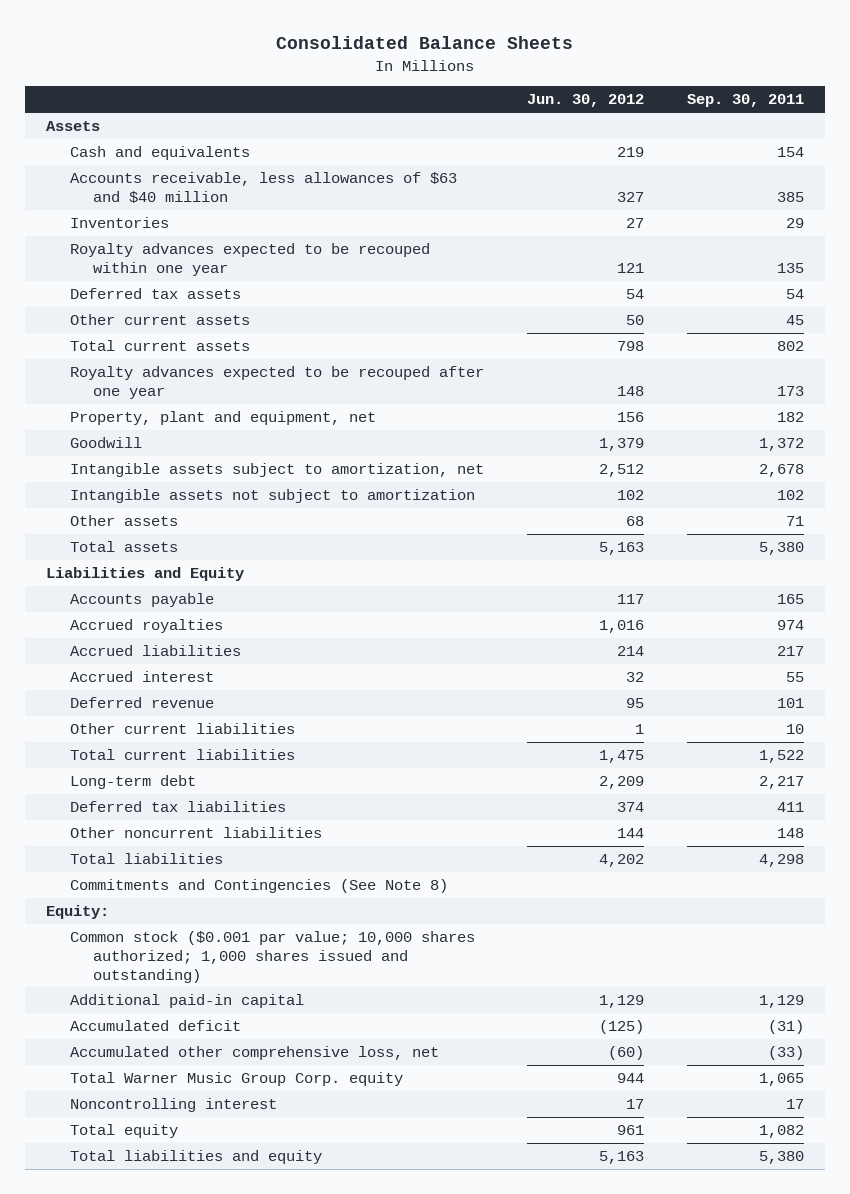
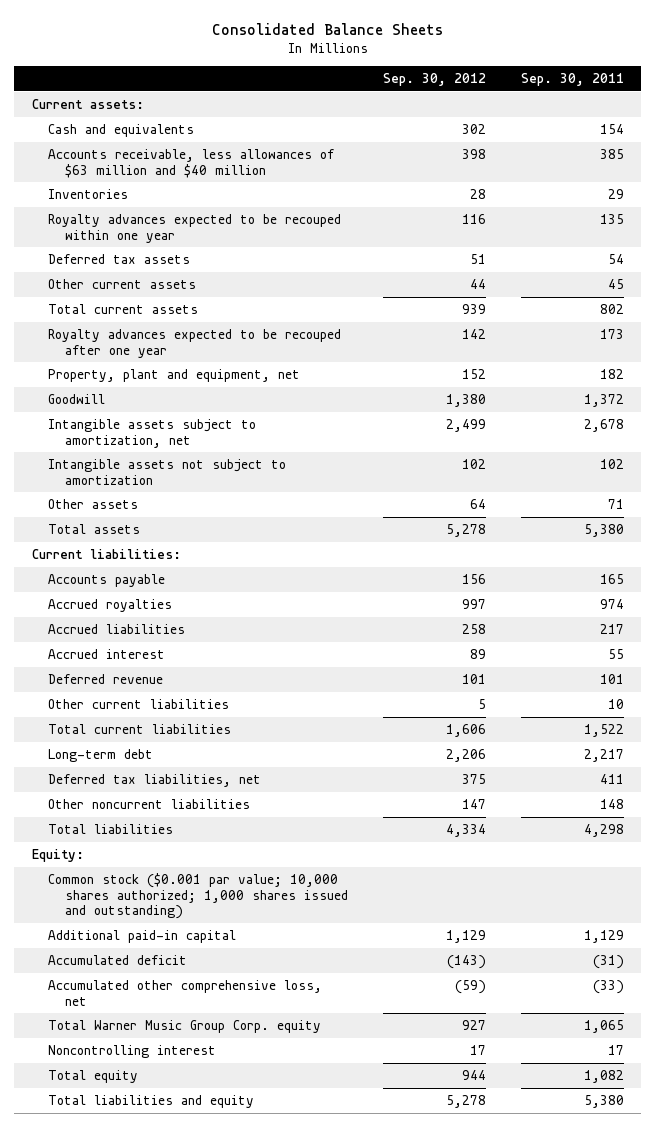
- | Jun. 30, 2012 | Sep. 30, 2011
+ | Sep. 30, 2012 | Sep. 30, 2011
- Assets
+ Current assets:
- Accounts receivable, less allowances of $63 and $40 million | 327 | 385
+ Accounts receivable, less allowances of $63 million and $40 million | 398 | 385
- Liabilities and Equity
+ Current liabilities:
- Deferred tax liabilities | 374 | 411
+ Deferred tax liabilities, net | 375 | 411
- Commitments and Contingencies (See Note 8)

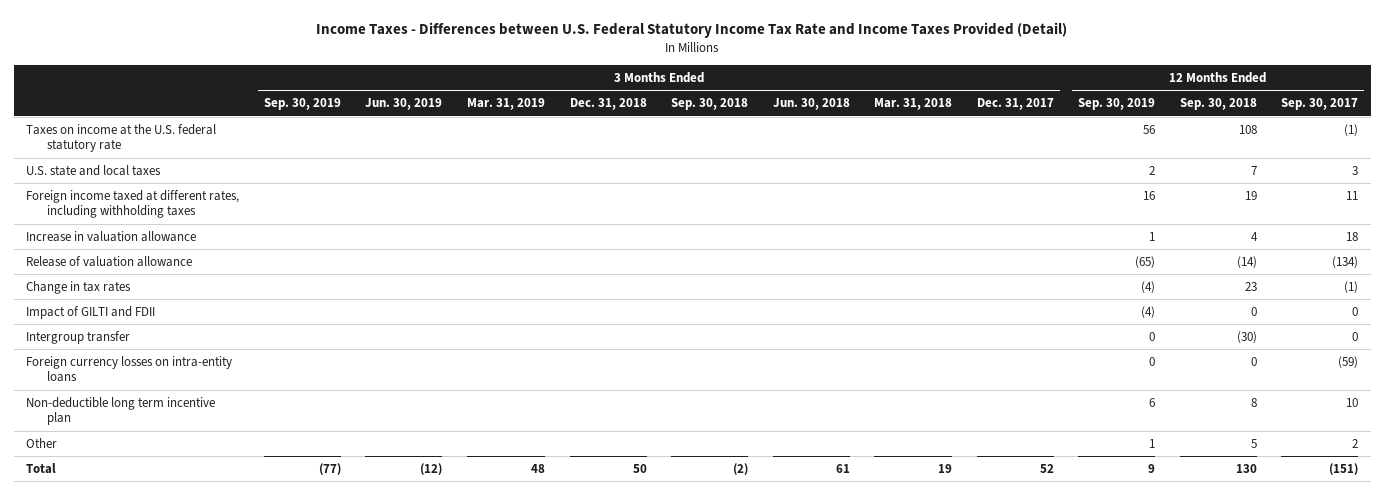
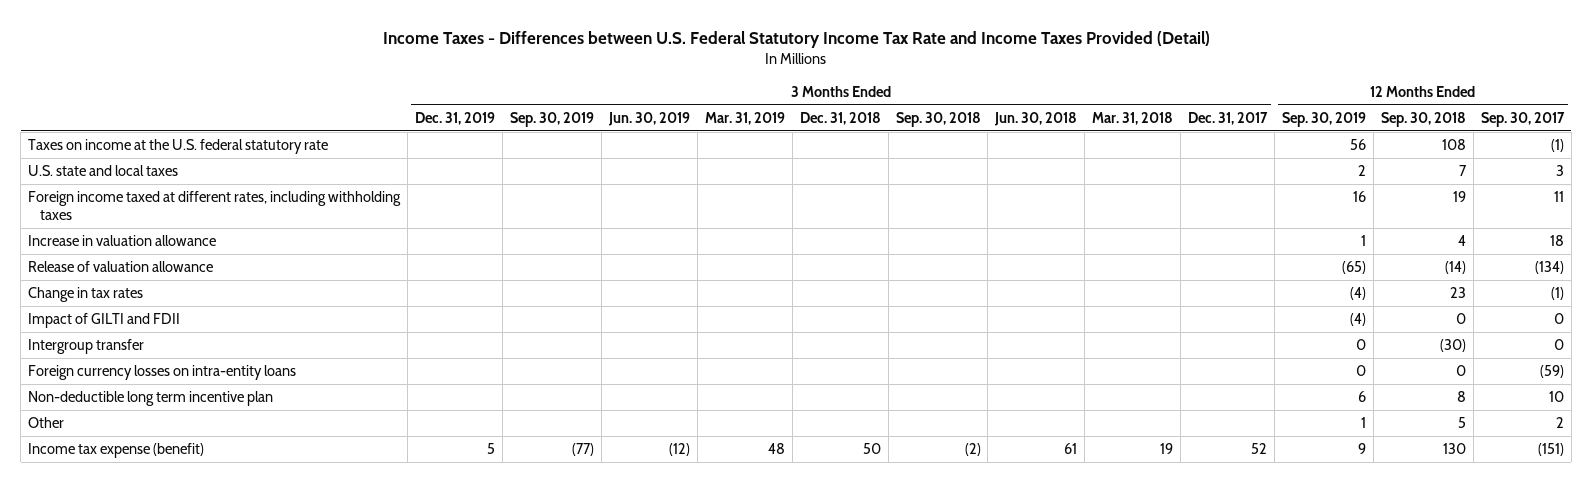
- | 3 Months Ended Sep. 30, 2019 | 3 Months Ended Jun. 30, 2019 | 3 Months Ended Mar. 31, 2019 | 3 Months Ended Dec. 31, 2018 | 3 Months Ended Sep. 30, 2018 | 3 Months Ended Jun. 30, 2018 | 3 Months Ended Mar. 31, 2018 | 3 Months Ended Dec. 31, 2017 | 12 Months Ended Sep. 30, 2019 | 12 Months Ended Sep. 30, 2018 | 12 Months Ended Sep. 30, 2017
+ | 3 Months Ended Dec. 31, 2019 | 3 Months Ended Sep. 30, 2019 | 3 Months Ended Jun. 30, 2019 | 3 Months Ended Mar. 31, 2019 | 3 Months Ended Dec. 31, 2018 | 3 Months Ended Sep. 30, 2018 | 3 Months Ended Jun. 30, 2018 | 3 Months Ended Mar. 31, 2018 | 3 Months Ended Dec. 31, 2017 | 12 Months Ended Sep. 30, 2019 | 12 Months Ended Sep. 30, 2018 | 12 Months Ended Sep. 30, 2017
- Total | (77) | (12) | 48 | 50 | (2) | 61 | 19 | 52 | 9 | 130 | (151)
+ Income tax expense (benefit) | 5 | (77) | (12) | 48 | 50 | (2) | 61 | 19 | 52 | 9 | 130 | (151)

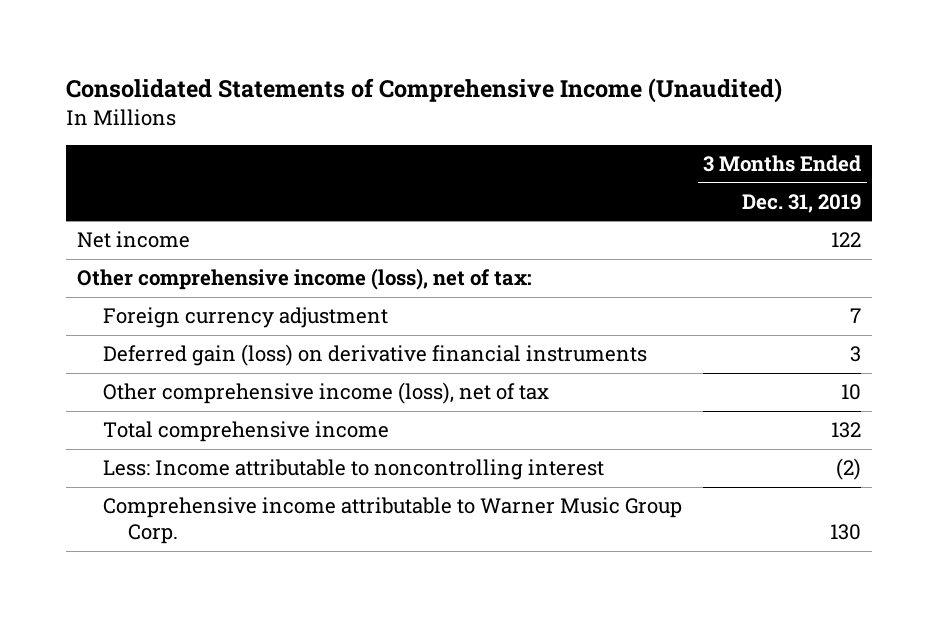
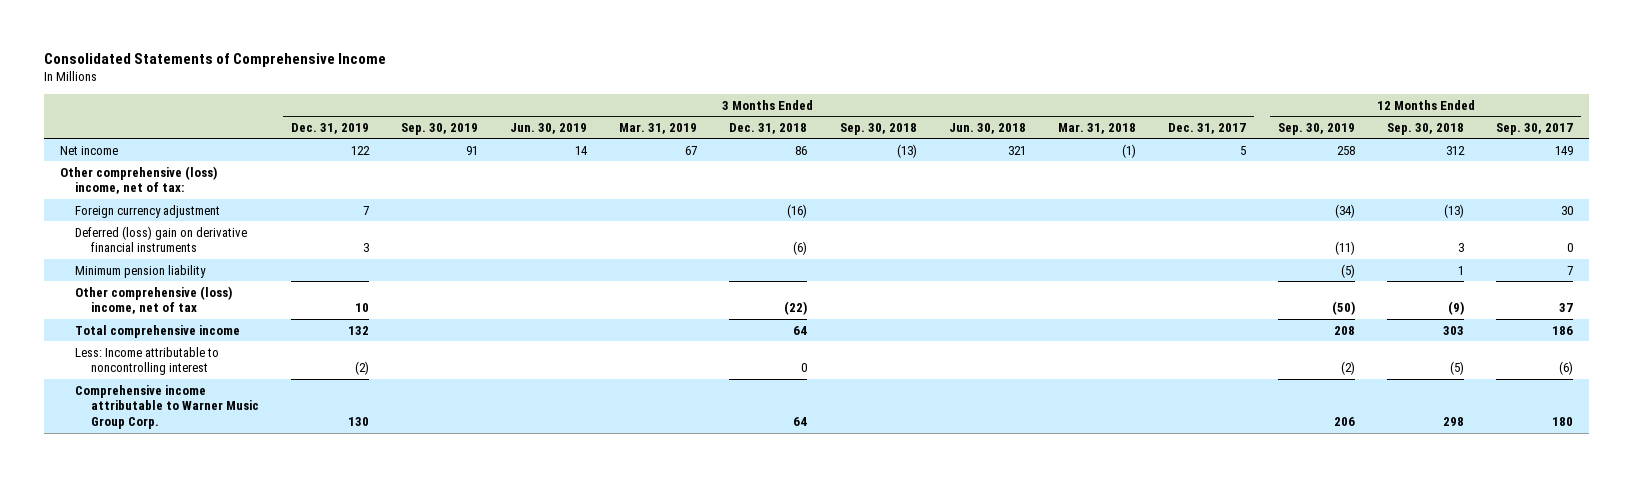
- Consolidated Statements of Comprehensive Income (Unaudited)
+ Consolidated Statements of Comprehensive Income
- | 3 Months Ended Dec. 31, 2019
+ | 3 Months Ended Dec. 31, 2019 | 3 Months Ended Sep. 30, 2019 | 3 Months Ended Jun. 30, 2019 | 3 Months Ended Mar. 31, 2019 | 3 Months Ended Dec. 31, 2018 | 3 Months Ended Sep. 30, 2018 | 3 Months Ended Jun. 30, 2018 | 3 Months Ended Mar. 31, 2018 | 3 Months Ended Dec. 31, 2017 | 12 Months Ended Sep. 30, 2019 | 12 Months Ended Sep. 30, 2018 | 12 Months Ended Sep. 30, 2017
- Other comprehensive income (loss), net of tax:
+ Other comprehensive (loss) income, net of tax:
- Deferred gain (loss) on derivative financial instruments | 3
- Other comprehensive income (loss), net of tax | 10
+ Deferred (loss) gain on derivative financial instruments | 3 | | | | (6) | | | | | (11) | 3 | 0
+ Minimum pension liability | | | | | | | | | | (5) | 1 | 7
+ Other comprehensive (loss) income, net of tax | 10 | | | | (22) | | | | | (50) | (9) | 37

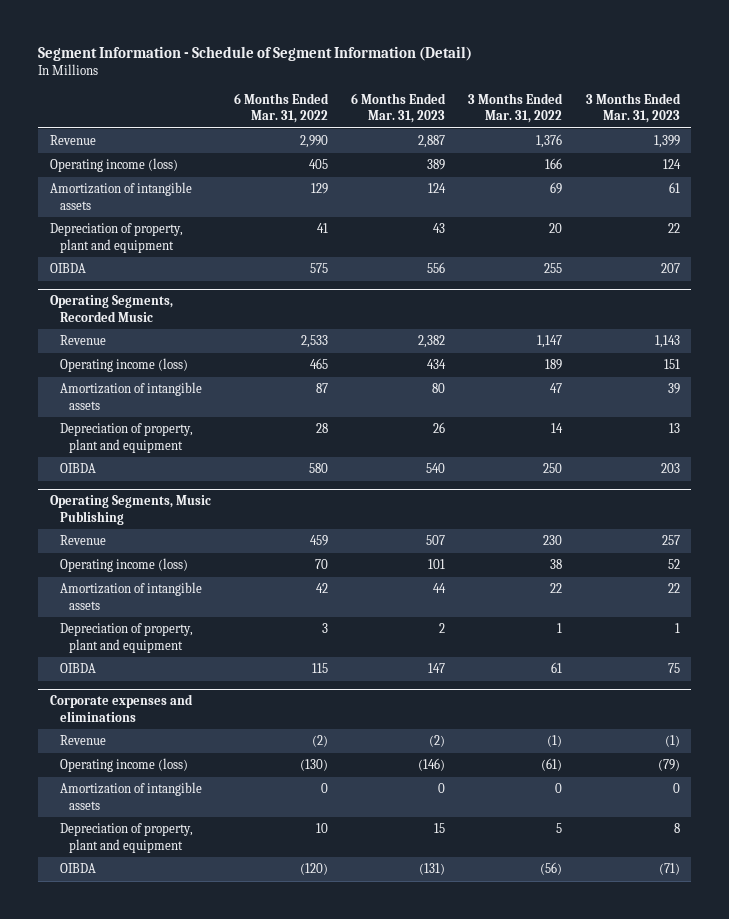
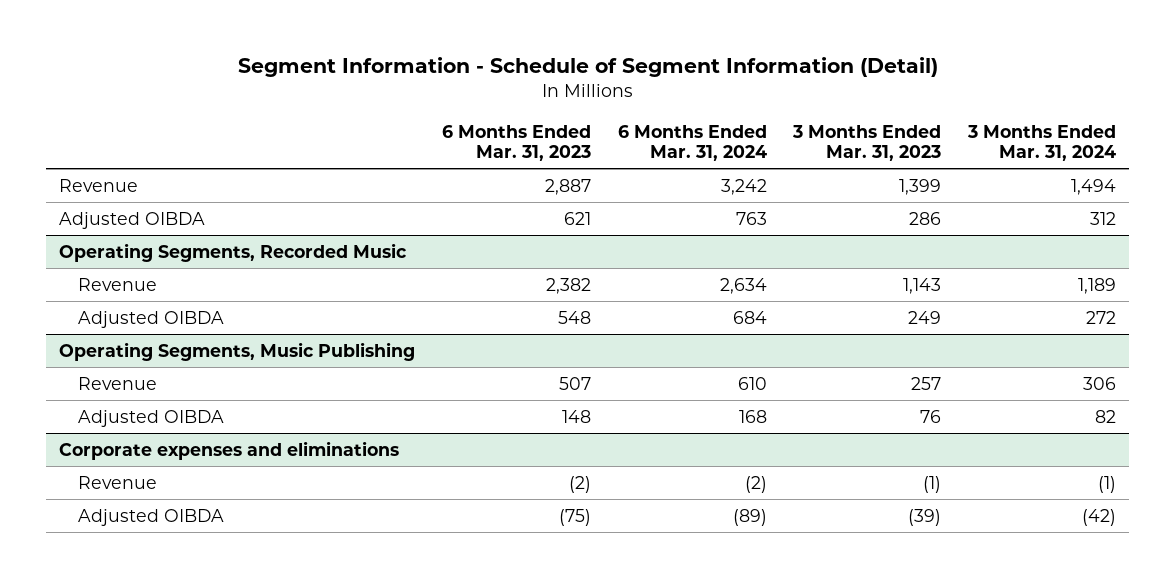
- | 6 Months Ended Mar. 31, 2022 | 6 Months Ended Mar. 31, 2023 | 3 Months Ended Mar. 31, 2022 | 3 Months Ended Mar. 31, 2023
+ | 6 Months Ended Mar. 31, 2023 | 6 Months Ended Mar. 31, 2024 | 3 Months Ended Mar. 31, 2023 | 3 Months Ended Mar. 31, 2024
- Operating income (loss) | 405 | 389 | 166 | 124
- Amortization of intangible assets | 129 | 124 | 69 | 61
- Depreciation of property, plant and equipment | 41 | 43 | 20 | 22
- OIBDA | 575 | 556 | 255 | 207
+ Adjusted OIBDA | 621 | 763 | 286 | 312
@ Operating Segments, Recorded Music
- Operating income (loss) | 465 | 434 | 189 | 151
- Amortization of intangible assets | 87 | 80 | 47 | 39
- Depreciation of property, plant and equipment | 28 | 26 | 14 | 13
- OIBDA | 580 | 540 | 250 | 203
+ Adjusted OIBDA | 548 | 684 | 249 | 272
@ Operating Segments, Music Publishing
- Operating income (loss) | 70 | 101 | 38 | 52
- Amortization of intangible assets | 42 | 44 | 22 | 22
- Depreciation of property, plant and equipment | 3 | 2 | 1 | 1
- OIBDA | 115 | 147 | 61 | 75
+ Adjusted OIBDA | 148 | 168 | 76 | 82
@ Corporate expenses and eliminations
- Operating income (loss) | (130) | (146) | (61) | (79)
- Amortization of intangible assets | 0 | 0 | 0 | 0
- Depreciation of property, plant and equipment | 10 | 15 | 5 | 8
- OIBDA | (120) | (131) | (56) | (71)
+ Adjusted OIBDA | (75) | (89) | (39) | (42)

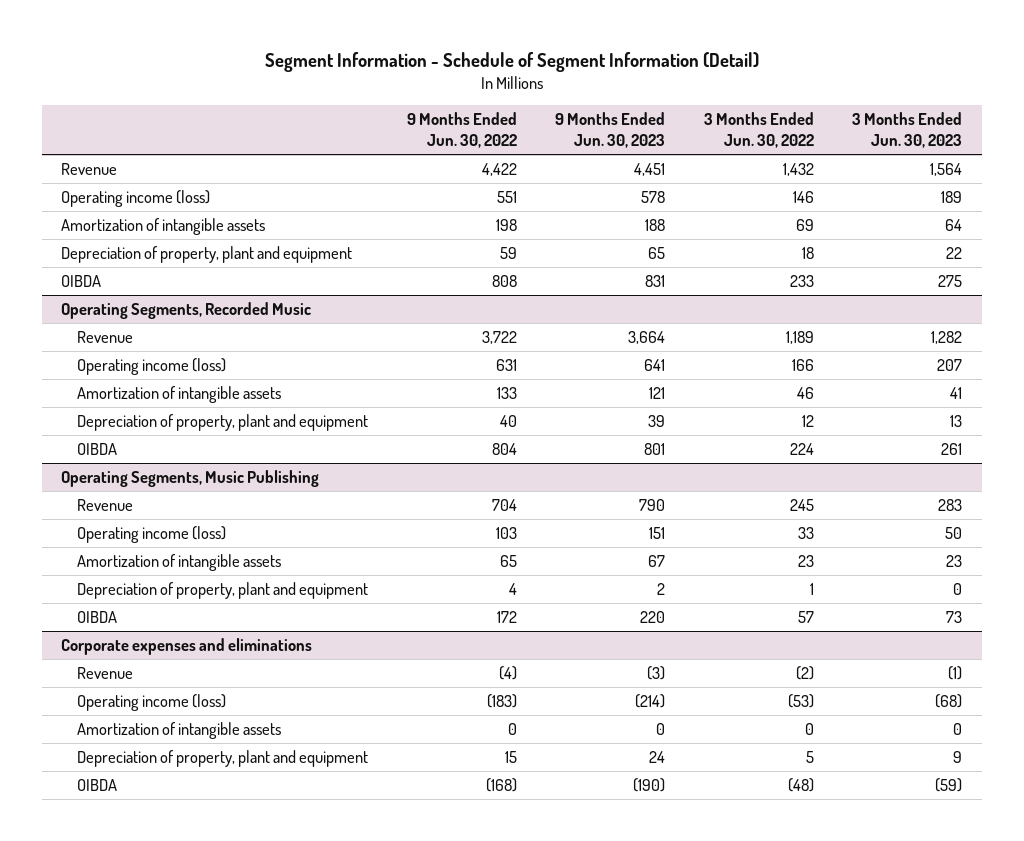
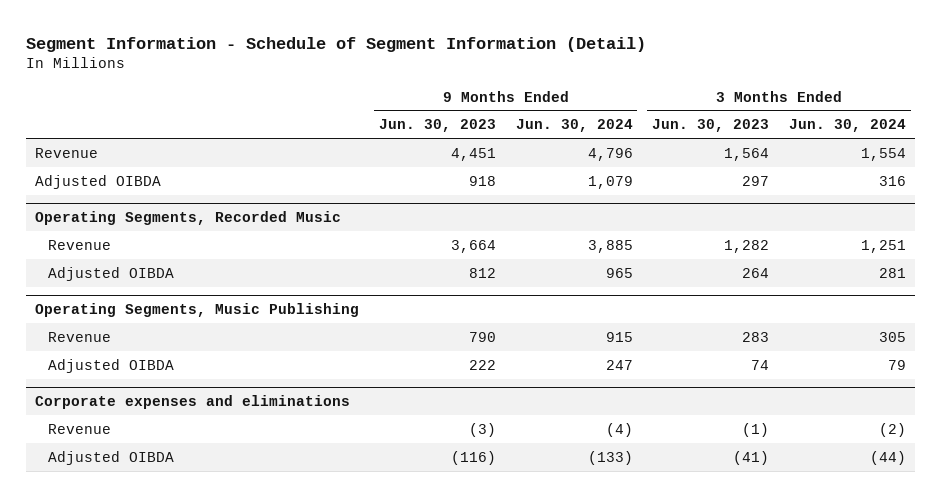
- | 9 Months Ended Jun. 30, 2022 | 9 Months Ended Jun. 30, 2023 | 3 Months Ended Jun. 30, 2022 | 3 Months Ended Jun. 30, 2023
+ | 9 Months Ended Jun. 30, 2023 | 9 Months Ended Jun. 30, 2024 | 3 Months Ended Jun. 30, 2023 | 3 Months Ended Jun. 30, 2024
- Operating income (loss) | 551 | 578 | 146 | 189
- Amortization of intangible assets | 198 | 188 | 69 | 64
- Depreciation of property, plant and equipment | 59 | 65 | 18 | 22
- OIBDA | 808 | 831 | 233 | 275
+ Adjusted OIBDA | 918 | 1,079 | 297 | 316
@ Operating Segments, Recorded Music
- Operating income (loss) | 631 | 641 | 166 | 207
- Amortization of intangible assets | 133 | 121 | 46 | 41
- Depreciation of property, plant and equipment | 40 | 39 | 12 | 13
- OIBDA | 804 | 801 | 224 | 261
+ Adjusted OIBDA | 812 | 965 | 264 | 281
@ Operating Segments, Music Publishing
- Operating income (loss) | 103 | 151 | 33 | 50
- Amortization of intangible assets | 65 | 67 | 23 | 23
- Depreciation of property, plant and equipment | 4 | 2 | 1 | 0
- OIBDA | 172 | 220 | 57 | 73
+ Adjusted OIBDA | 222 | 247 | 74 | 79
@ Corporate expenses and eliminations
- Operating income (loss) | (183) | (214) | (53) | (68)
- Amortization of intangible assets | 0 | 0 | 0 | 0
- Depreciation of property, plant and equipment | 15 | 24 | 5 | 9
- OIBDA | (168) | (190) | (48) | (59)
+ Adjusted OIBDA | (116) | (133) | (41) | (44)

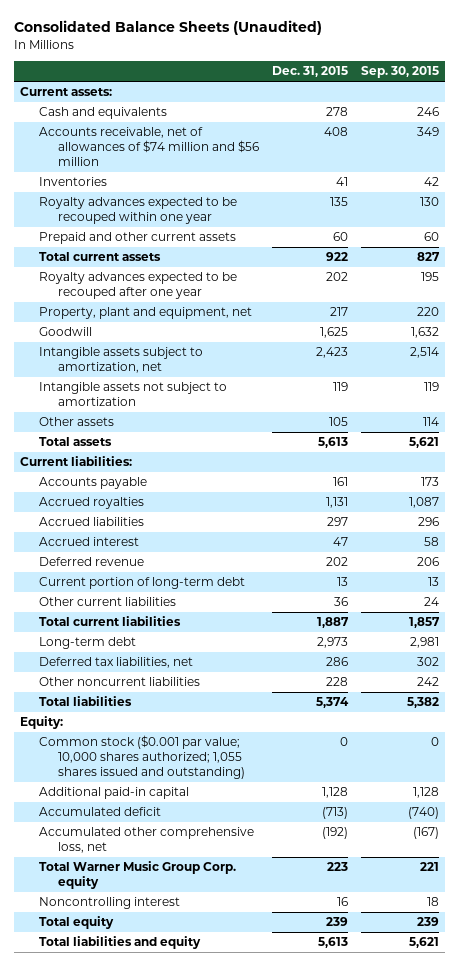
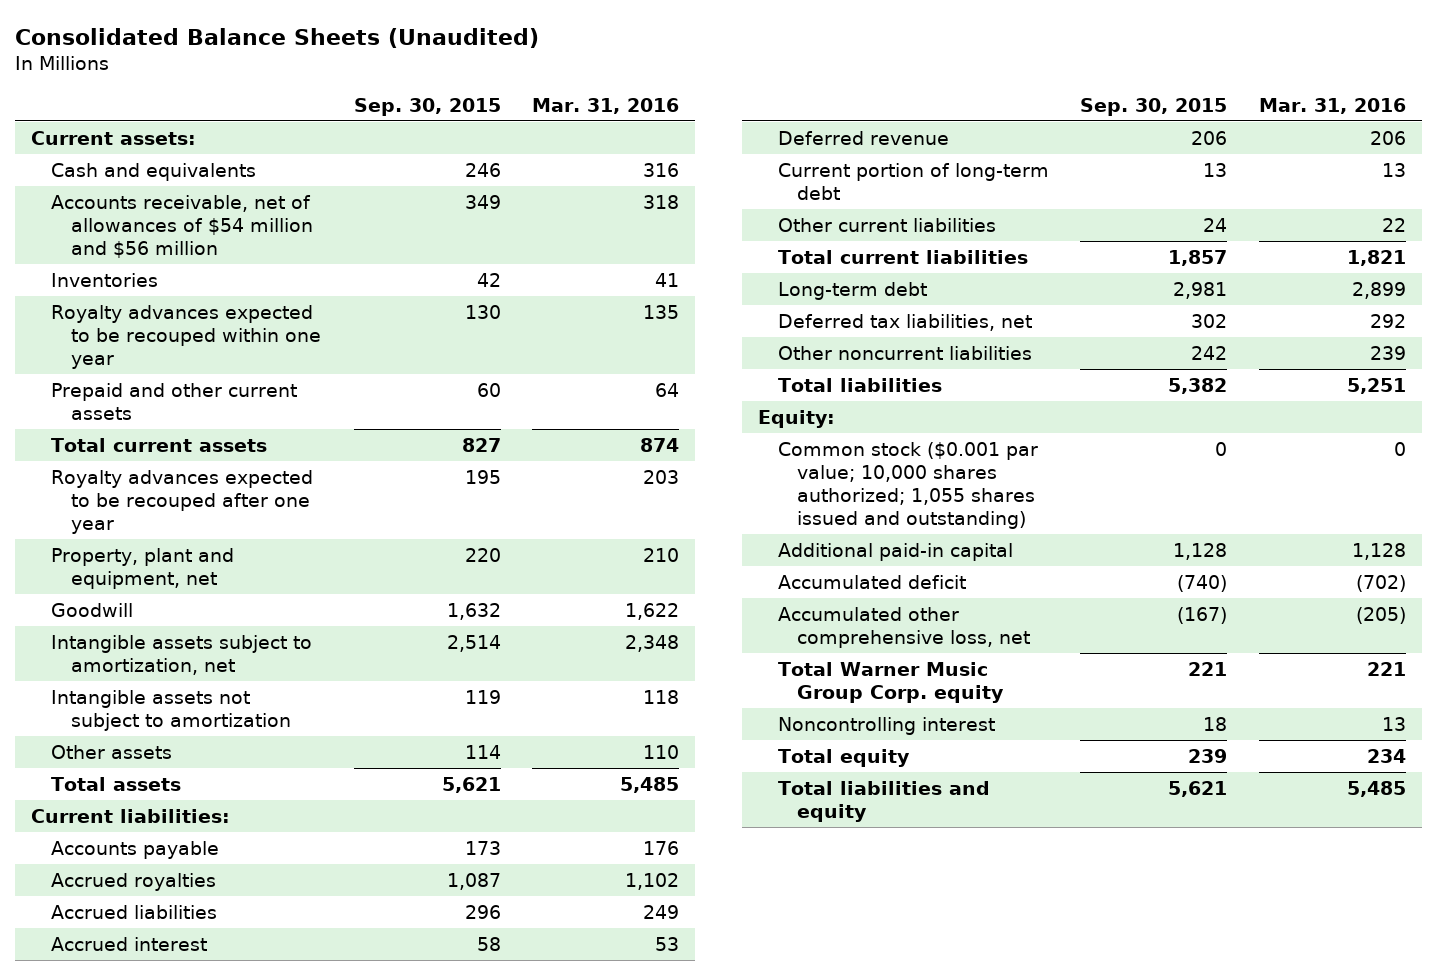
- | Dec. 31, 2015 | Sep. 30, 2015
+ | Sep. 30, 2015 | Mar. 31, 2016
- Accounts receivable, net of allowances of $74 million and $56 million | 408 | 349
+ Accounts receivable, net of allowances of $54 million and $56 million | 349 | 318

